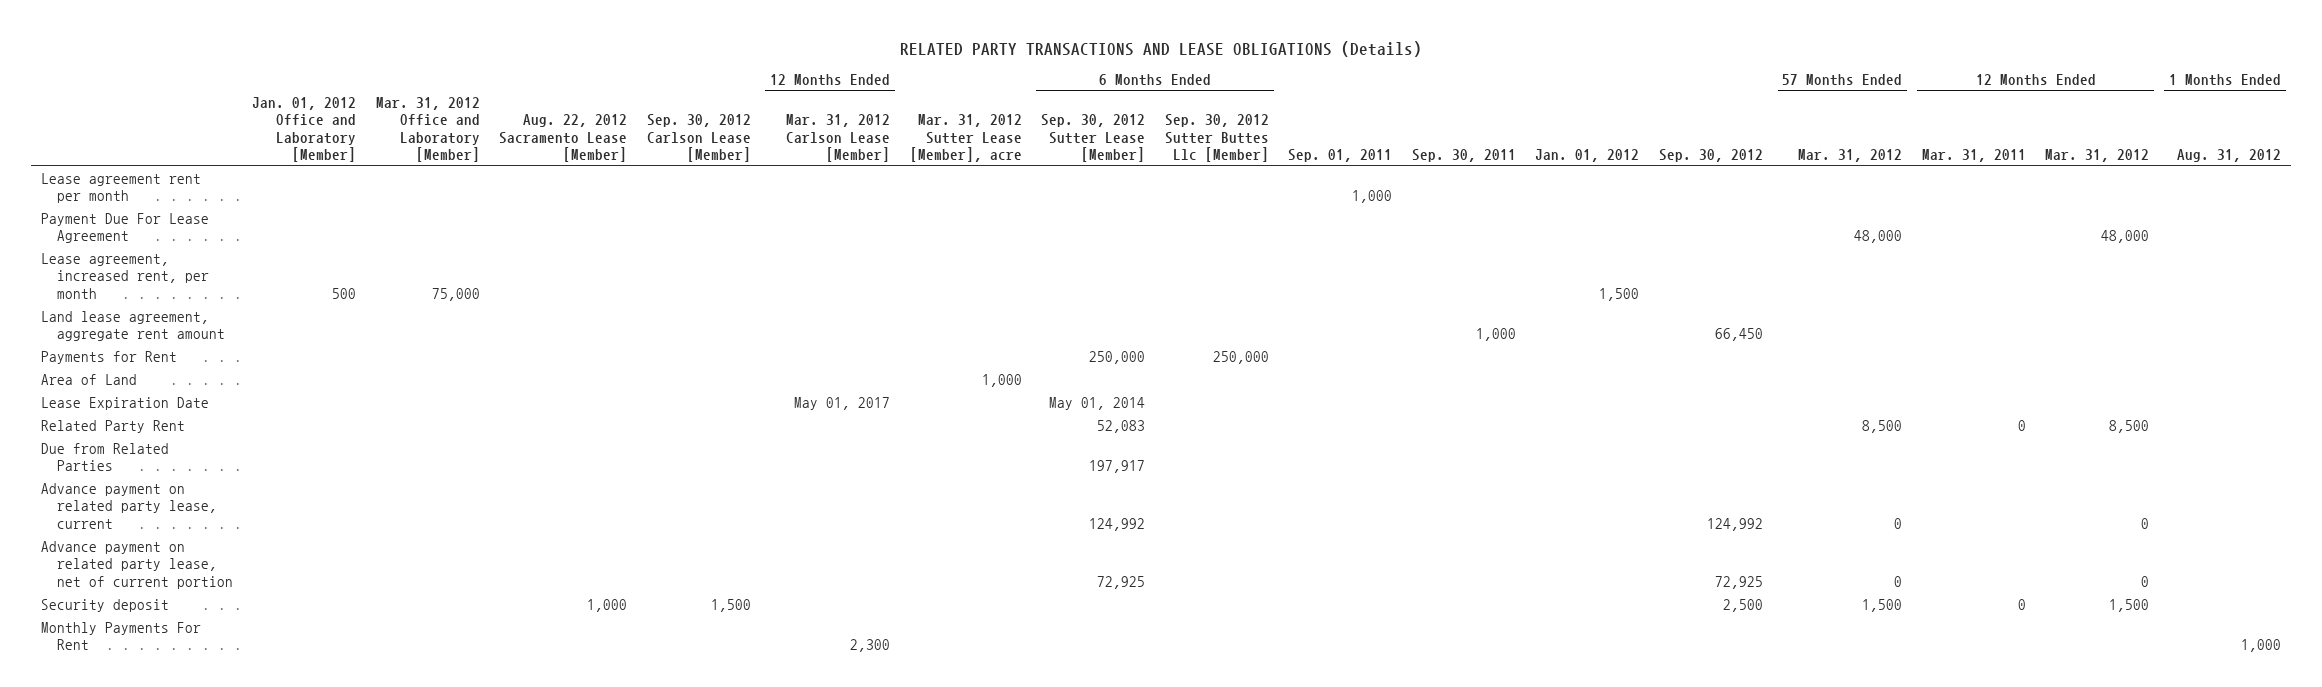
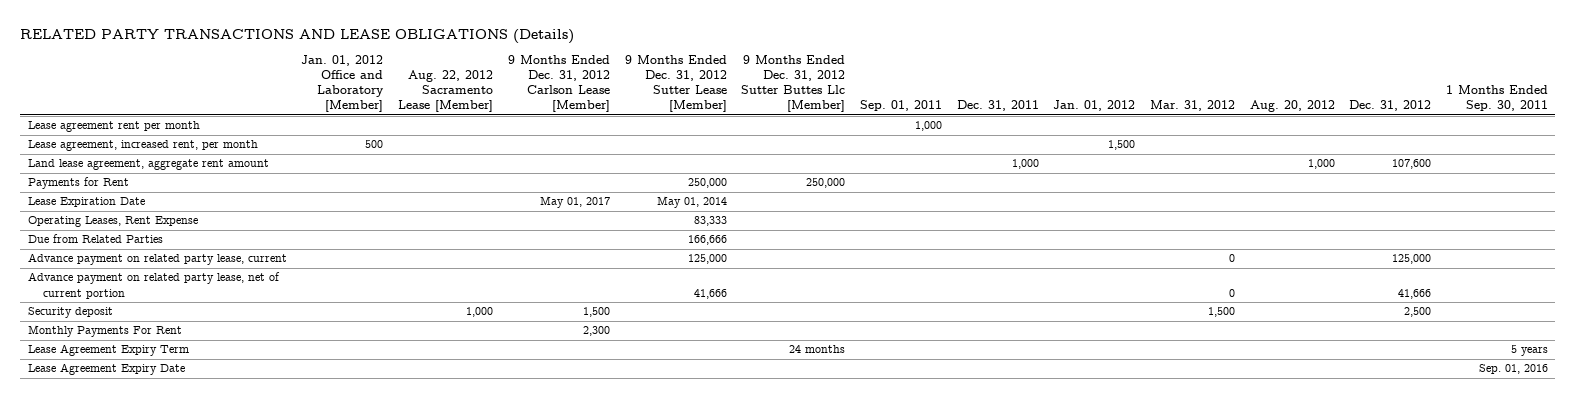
- | Jan. 01, 2012 Office and Laboratory [Member] | Mar. 31, 2012 Office and Laboratory [Member] | Aug. 22, 2012 Sacramento Lease [Member] | Sep. 30, 2012 Carlson Lease [Member] | 12 Months Ended Mar. 31, 2012 Carlson Lease [Member] | Mar. 31, 2012 Sutter Lease [Member], acre | 6 Months Ended Sep. 30, 2012 Sutter Lease [Member] | 6 Months Ended Sep. 30, 2012 Sutter Buttes Llc [Member] | Sep. 01, 2011 | Sep. 30, 2011 | Jan. 01, 2012 | Sep. 30, 2012 | 57 Months Ended Mar. 31, 2012 | 12 Months Ended Mar. 31, 2011 | 12 Months Ended Mar. 31, 2012 | 1 Months Ended Aug. 31, 2012
+ | Jan. 01, 2012 Office and Laboratory [Member] | Aug. 22, 2012 Sacramento Lease [Member] | 9 Months Ended Dec. 31, 2012 Carlson Lease [Member] | 9 Months Ended Dec. 31, 2012 Sutter Lease [Member] | 9 Months Ended Dec. 31, 2012 Sutter Buttes Llc [Member] | Sep. 01, 2011 | Dec. 31, 2011 | Jan. 01, 2012 | Mar. 31, 2012 | Aug. 20, 2012 | Dec. 31, 2012 | 1 Months Ended Sep. 30, 2011
- Payment Due For Lease Agreement | | | | | | | | | | | | | 48,000 | | 48,000 |
- Area of Land | | | | | | 1,000 | | | | | | | | | |
- Related Party Rent | | | | | | | 52,083 | | | | | | 8,500 | 0 | 8,500 |
+ Operating Leases, Rent Expense | | | | 83,333 | | | | | | | |
+ Lease Agreement Expiry Term | | | | | 24 months | | | | | | | 5 years
+ Lease Agreement Expiry Date | | | | | | | | | | | | Sep. 01, 2016

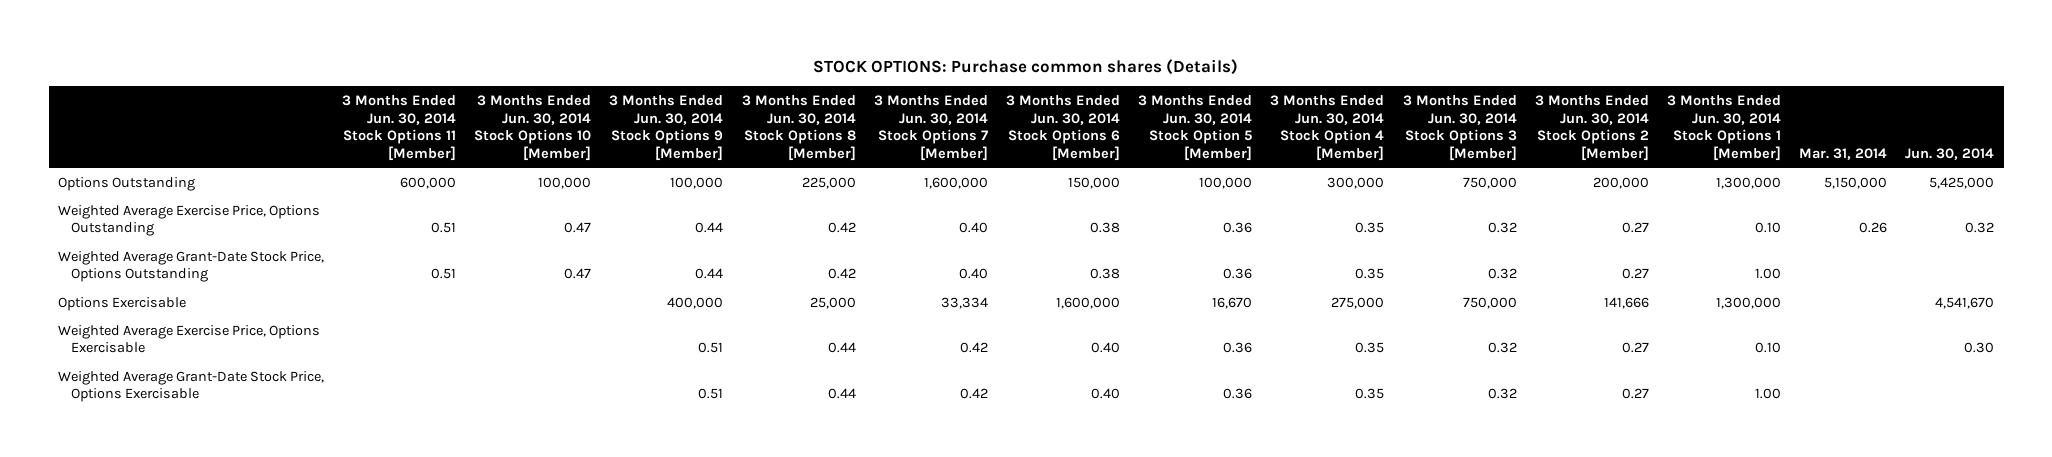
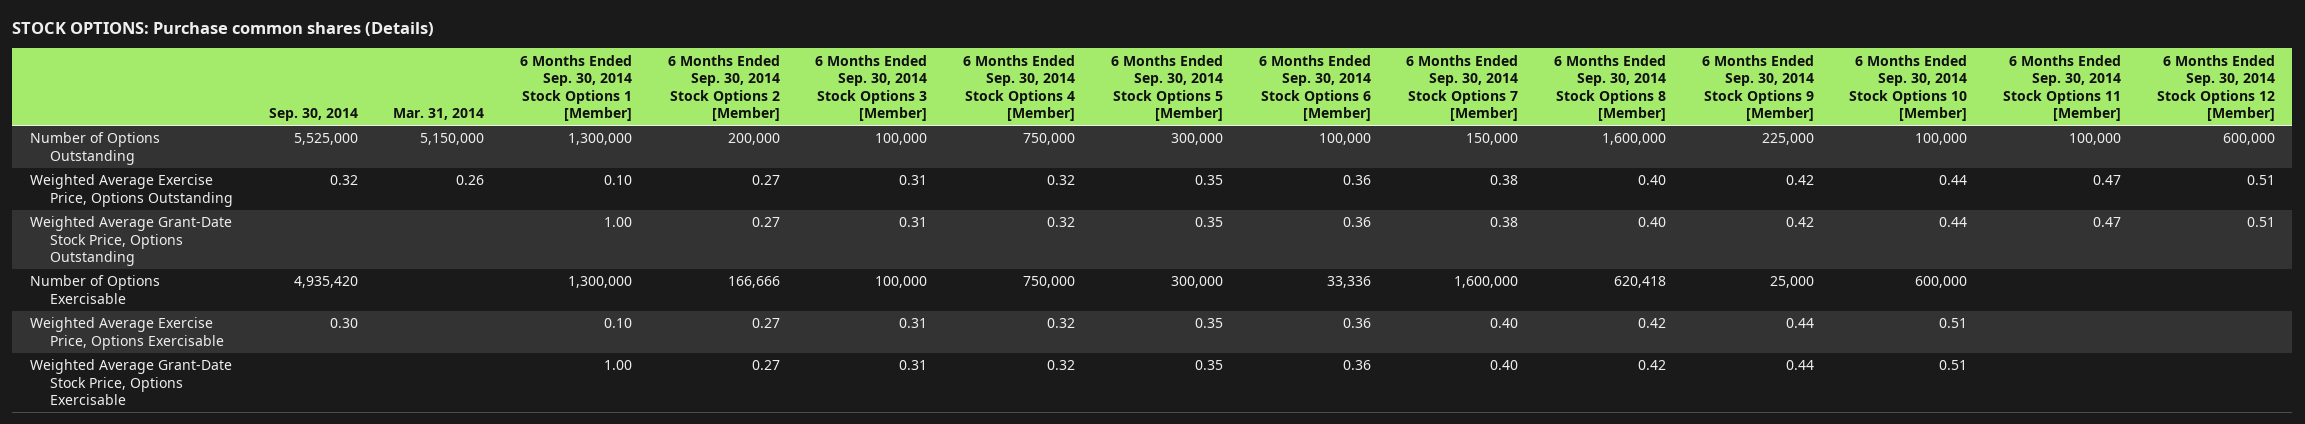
- | 3 Months Ended Jun. 30, 2014 Stock Options 11 [Member] | 3 Months Ended Jun. 30, 2014 Stock Options 10 [Member] | 3 Months Ended Jun. 30, 2014 Stock Options 9 [Member] | 3 Months Ended Jun. 30, 2014 Stock Options 8 [Member] | 3 Months Ended Jun. 30, 2014 Stock Options 7 [Member] | 3 Months Ended Jun. 30, 2014 Stock Options 6 [Member] | 3 Months Ended Jun. 30, 2014 Stock Option 5 [Member] | 3 Months Ended Jun. 30, 2014 Stock Option 4 [Member] | 3 Months Ended Jun. 30, 2014 Stock Options 3 [Member] | 3 Months Ended Jun. 30, 2014 Stock Options 2 [Member] | 3 Months Ended Jun. 30, 2014 Stock Options 1 [Member] | Mar. 31, 2014 | Jun. 30, 2014
+ | Sep. 30, 2014 | Mar. 31, 2014 | 6 Months Ended Sep. 30, 2014 Stock Options 1 [Member] | 6 Months Ended Sep. 30, 2014 Stock Options 2 [Member] | 6 Months Ended Sep. 30, 2014 Stock Options 3 [Member] | 6 Months Ended Sep. 30, 2014 Stock Options 4 [Member] | 6 Months Ended Sep. 30, 2014 Stock Options 5 [Member] | 6 Months Ended Sep. 30, 2014 Stock Options 6 [Member] | 6 Months Ended Sep. 30, 2014 Stock Options 7 [Member] | 6 Months Ended Sep. 30, 2014 Stock Options 8 [Member] | 6 Months Ended Sep. 30, 2014 Stock Options 9 [Member] | 6 Months Ended Sep. 30, 2014 Stock Options 10 [Member] | 6 Months Ended Sep. 30, 2014 Stock Options 11 [Member] | 6 Months Ended Sep. 30, 2014 Stock Options 12 [Member]
- Options Outstanding | 600,000 | 100,000 | 100,000 | 225,000 | 1,600,000 | 150,000 | 100,000 | 300,000 | 750,000 | 200,000 | 1,300,000 | 5,150,000 | 5,425,000
+ Number of Options Outstanding | 5,525,000 | 5,150,000 | 1,300,000 | 200,000 | 100,000 | 750,000 | 300,000 | 100,000 | 150,000 | 1,600,000 | 225,000 | 100,000 | 100,000 | 600,000
- Options Exercisable | | | 400,000 | 25,000 | 33,334 | 1,600,000 | 16,670 | 275,000 | 750,000 | 141,666 | 1,300,000 | | 4,541,670
+ Number of Options Exercisable | 4,935,420 | | 1,300,000 | 166,666 | 100,000 | 750,000 | 300,000 | 33,336 | 1,600,000 | 620,418 | 25,000 | 600,000 | |

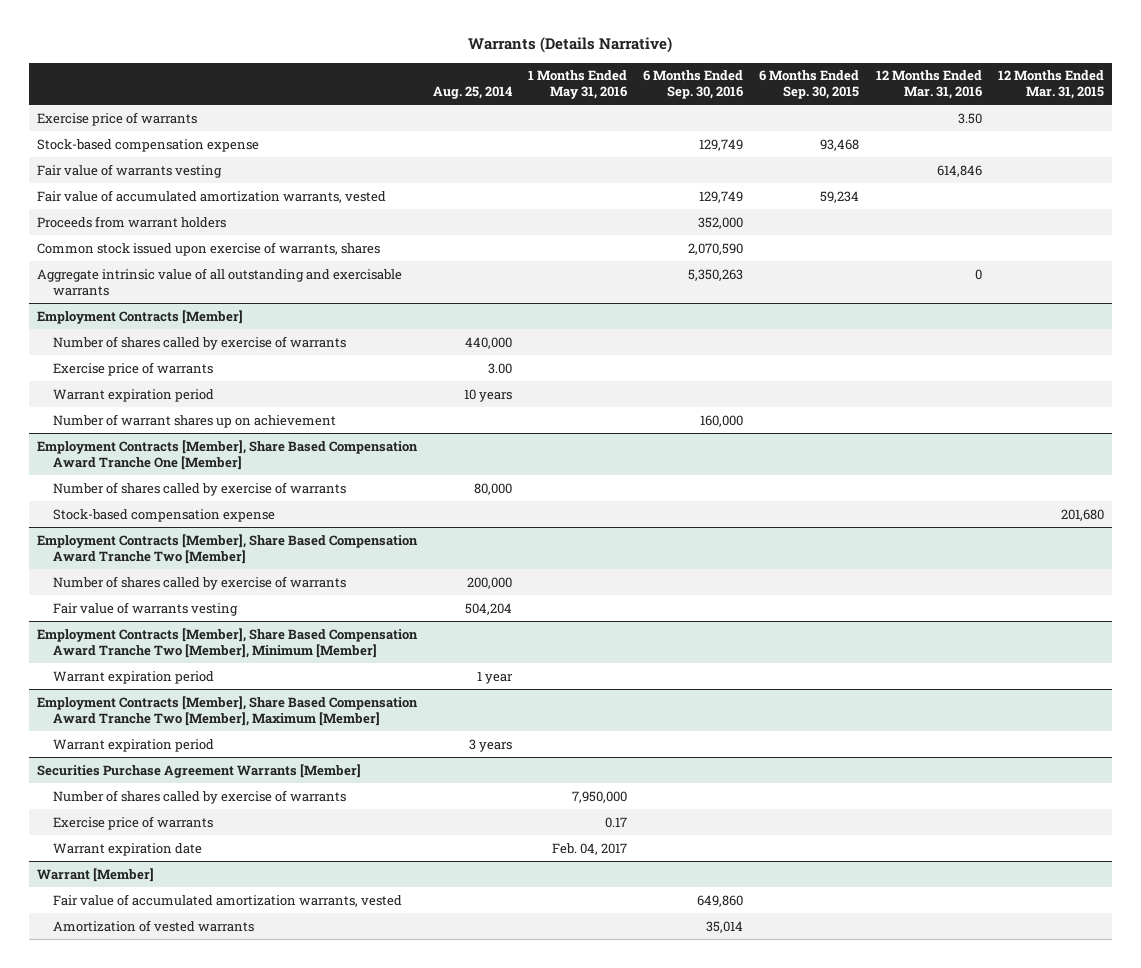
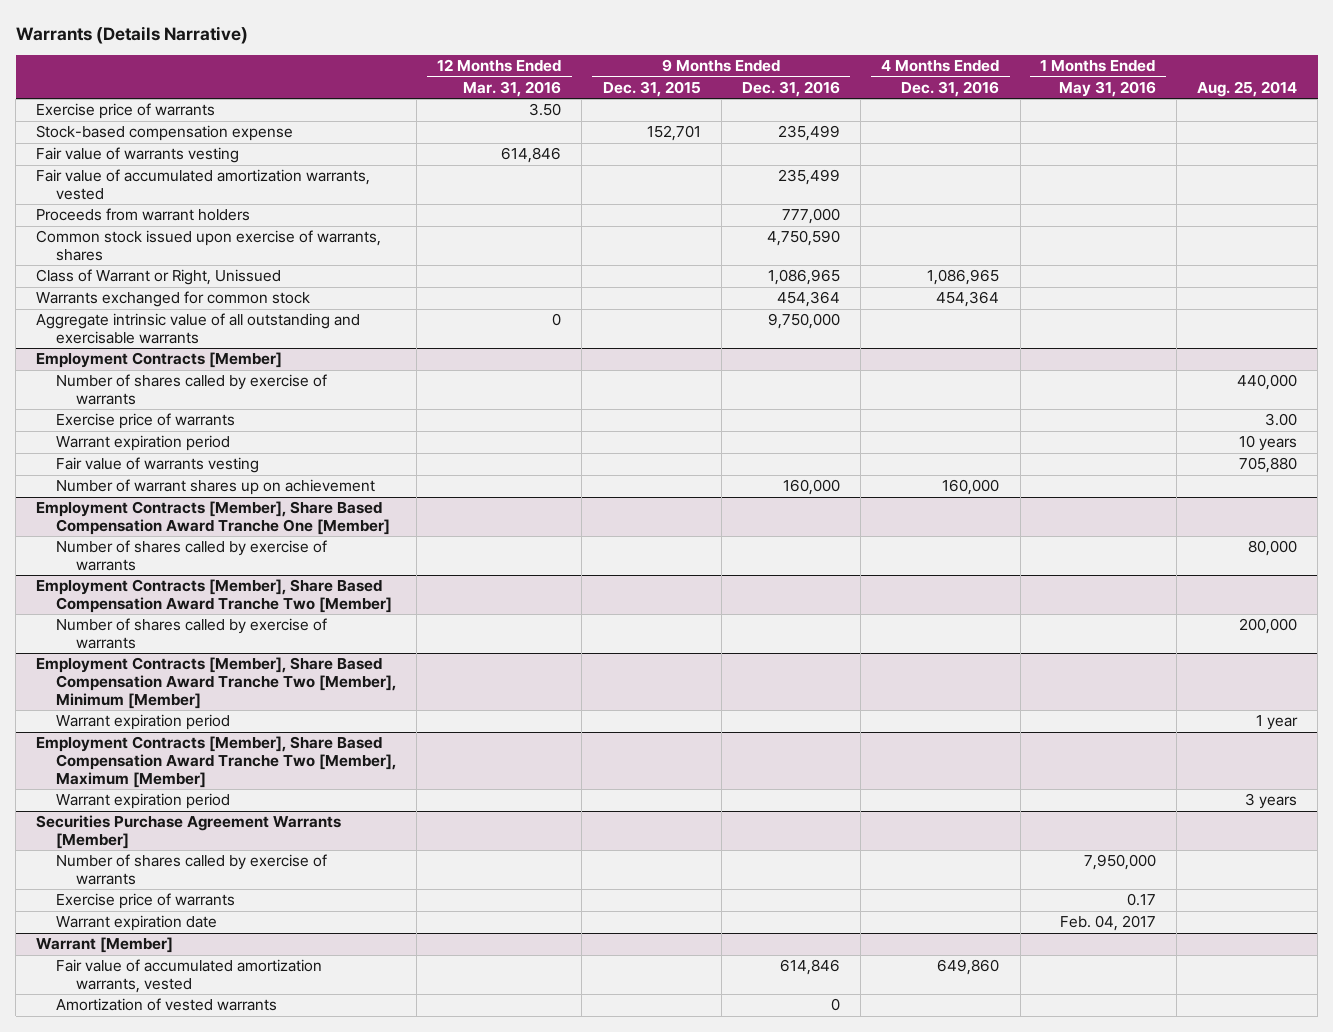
- | Aug. 25, 2014 | 1 Months Ended May 31, 2016 | 6 Months Ended Sep. 30, 2016 | 6 Months Ended Sep. 30, 2015 | 12 Months Ended Mar. 31, 2016 | 12 Months Ended Mar. 31, 2015
+ | 12 Months Ended Mar. 31, 2016 | 9 Months Ended Dec. 31, 2015 | 9 Months Ended Dec. 31, 2016 | 4 Months Ended Dec. 31, 2016 | 1 Months Ended May 31, 2016 | Aug. 25, 2014
+ Class of Warrant or Right, Unissued | | | 1,086,965 | 1,086,965 | |
+ Warrants exchanged for common stock | | | 454,364 | 454,364 | |
@ Employment Contracts [Member]
+ Fair value of warrants vesting | | | | | | 705,880
@ Employment Contracts [Member], Share Based Compensation Award Tranche One [Member]
- Stock-based compensation expense | | | | | | 201,680
@ Employment Contracts [Member], Share Based Compensation Award Tranche Two [Member]
- Fair value of warrants vesting | 504,204 | | | | |

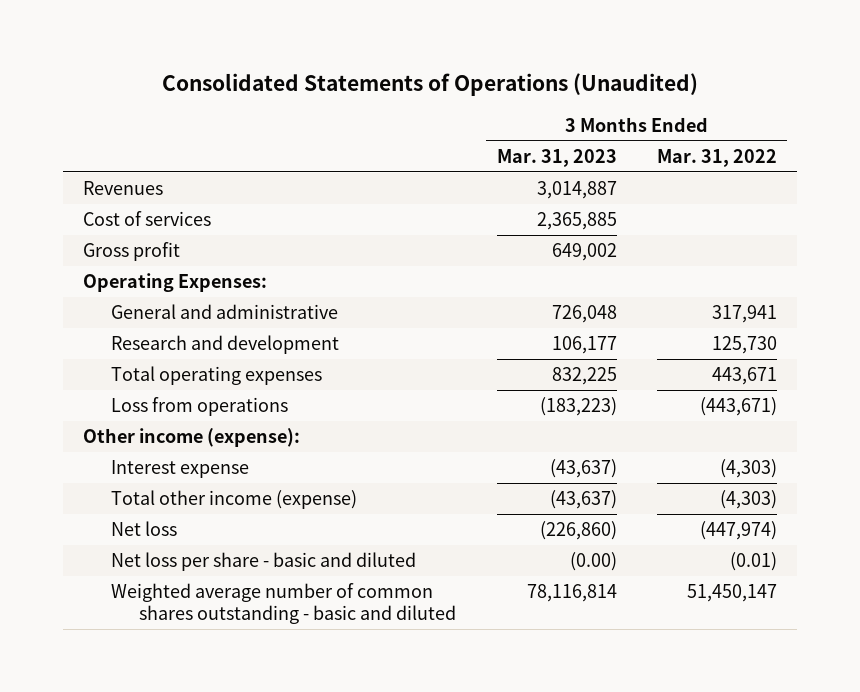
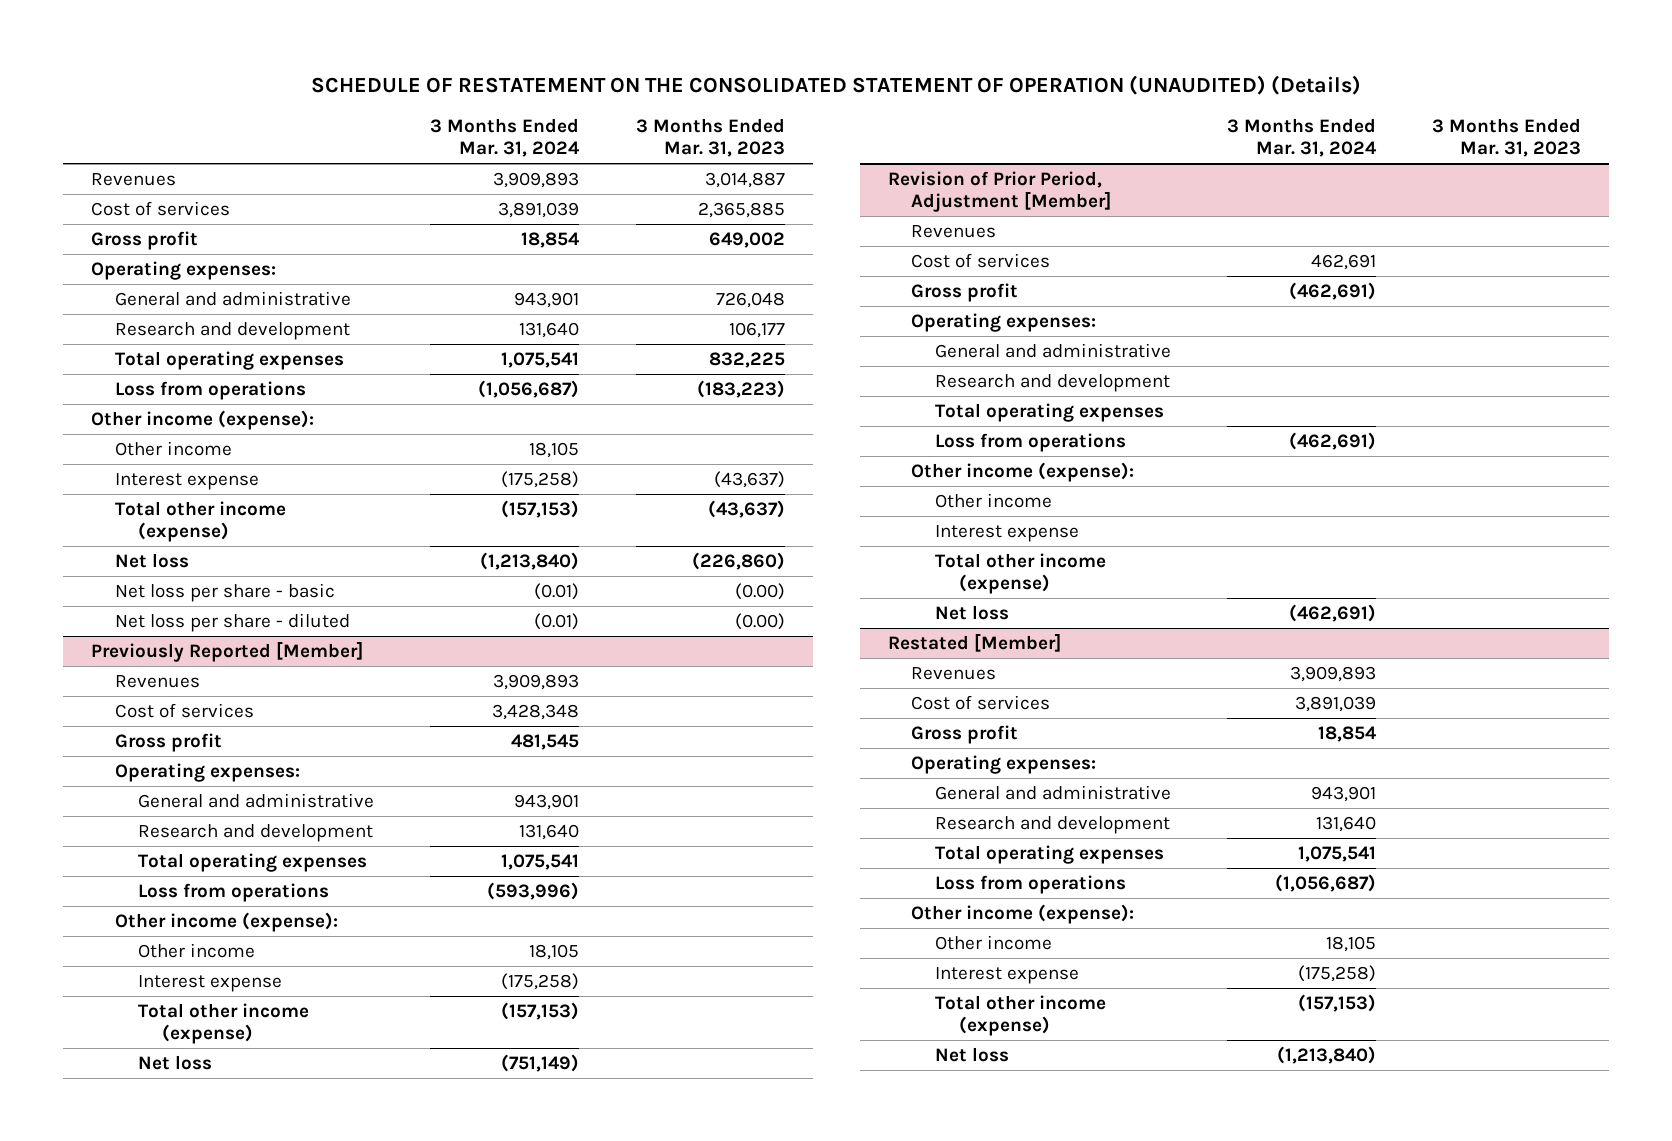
- Consolidated Statements of Operations (Unaudited)
+ SCHEDULE OF RESTATEMENT ON THE CONSOLIDATED STATEMENT OF OPERATION (UNAUDITED) (Details)
- | 3 Months Ended Mar. 31, 2023 | 3 Months Ended Mar. 31, 2022
+ | 3 Months Ended Mar. 31, 2024 | 3 Months Ended Mar. 31, 2023
- Operating Expenses:
+ Operating expenses:
+ Other income | 18,105 |
- Net loss per share - basic and diluted | (0.00) | (0.01)
- Weighted average number of common shares outstanding - basic and diluted | 78,116,814 | 51,450,147
+ Net loss per share - basic | (0.01) | (0.00)
+ Net loss per share - diluted | (0.01) | (0.00)
+ Previously Reported [Member]
+ Revenues | 3,909,893 |
+ Cost of services | 3,428,348 |
+ Gross profit | 481,545 |
+ Operating expenses:
+ General and administrative | 943,901 |
+ Research and development | 131,640 |
+ Total operating expenses | 1,075,541 |
+ Loss from operations | (593,996) |
+ Other income (expense):
+ Other income | 18,105 |
+ Interest expense | (175,258) |
+ Total other income (expense) | (157,153) |
+ Net loss | (751,149) |
+ Revision of Prior Period, Adjustment [Member]
+ Revenues
+ Cost of services | 462,691 |
+ Gross profit | (462,691) |
+ Operating expenses:
+ General and administrative
+ Research and development
+ Total operating expenses
+ Loss from operations | (462,691) |
+ Other income (expense):
+ Other income
+ Interest expense
+ Total other income (expense)
+ Net loss | (462,691) |
+ Restated [Member]
+ Revenues | 3,909,893 |
+ Cost of services | 3,891,039 |
+ Gross profit | 18,854 |
+ Operating expenses:
+ General and administrative | 943,901 |
+ Research and development | 131,640 |
+ Total operating expenses | 1,075,541 |
+ Loss from operations | (1,056,687) |
+ Other income (expense):
+ Other income | 18,105 |
+ Interest expense | (175,258) |
+ Total other income (expense) | (157,153) |
+ Net loss | (1,213,840) |

